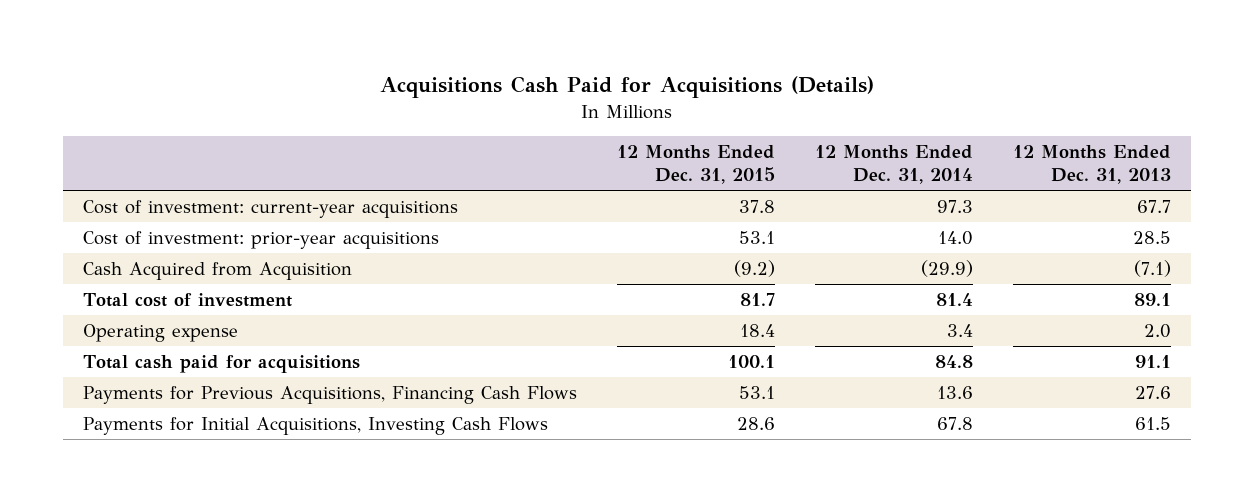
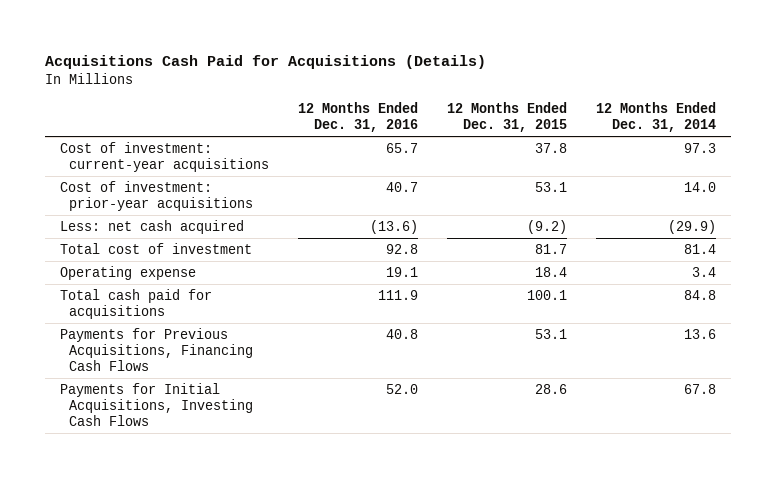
- | 12 Months Ended Dec. 31, 2015 | 12 Months Ended Dec. 31, 2014 | 12 Months Ended Dec. 31, 2013
+ | 12 Months Ended Dec. 31, 2016 | 12 Months Ended Dec. 31, 2015 | 12 Months Ended Dec. 31, 2014
- Cash Acquired from Acquisition | (9.2) | (29.9) | (7.1)
+ Less: net cash acquired | (13.6) | (9.2) | (29.9)

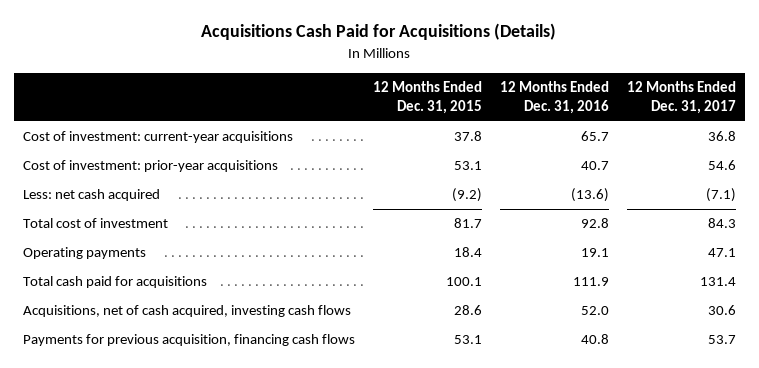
- | 12 Months Ended Dec. 31, 2016 | 12 Months Ended Dec. 31, 2015 | 12 Months Ended Dec. 31, 2014
+ | 12 Months Ended Dec. 31, 2015 | 12 Months Ended Dec. 31, 2016 | 12 Months Ended Dec. 31, 2017
- Operating expense | 19.1 | 18.4 | 3.4
+ Operating payments | 18.4 | 19.1 | 47.1
- Payments for Previous Acquisitions, Financing Cash Flows | 40.8 | 53.1 | 13.6
- Payments for Initial Acquisitions, Investing Cash Flows | 52.0 | 28.6 | 67.8
+ Acquisitions, net of cash acquired, investing cash flows | 28.6 | 52.0 | 30.6
+ Payments for previous acquisition, financing cash flows | 53.1 | 40.8 | 53.7

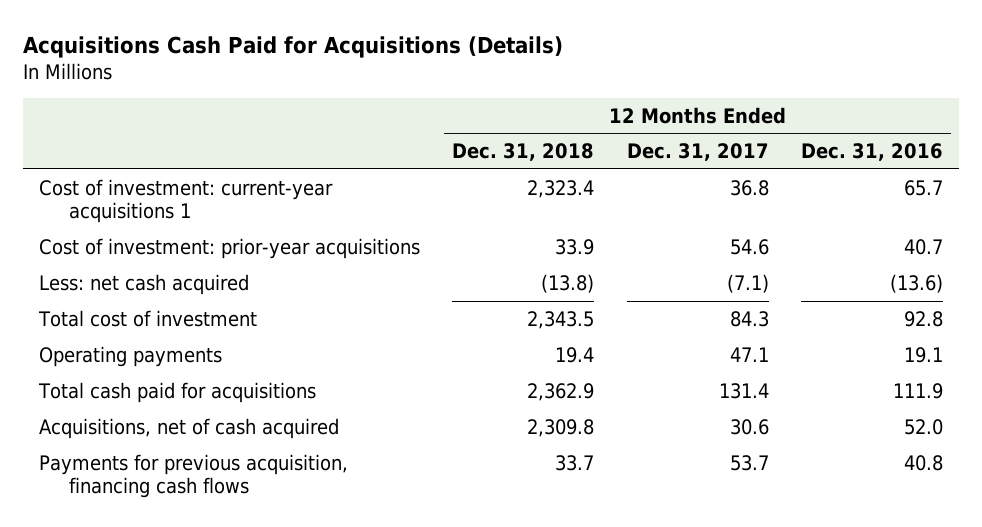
- | 12 Months Ended Dec. 31, 2015 | 12 Months Ended Dec. 31, 2016 | 12 Months Ended Dec. 31, 2017
+ | 12 Months Ended Dec. 31, 2018 | 12 Months Ended Dec. 31, 2017 | 12 Months Ended Dec. 31, 2016
- Cost of investment: current-year acquisitions | 37.8 | 65.7 | 36.8
+ Cost of investment: current-year acquisitions 1 | 2,323.4 | 36.8 | 65.7
- Acquisitions, net of cash acquired, investing cash flows | 28.6 | 52.0 | 30.6
+ Acquisitions, net of cash acquired | 2,309.8 | 30.6 | 52.0

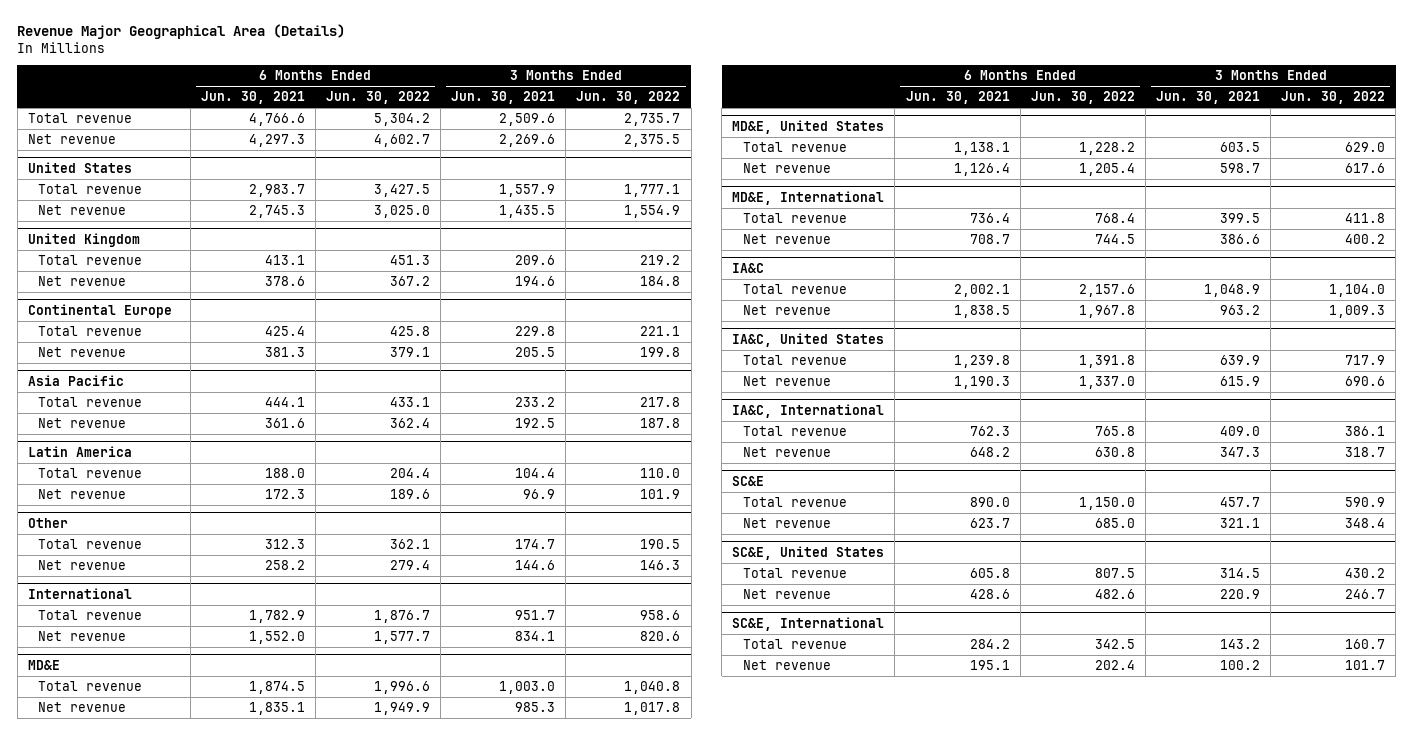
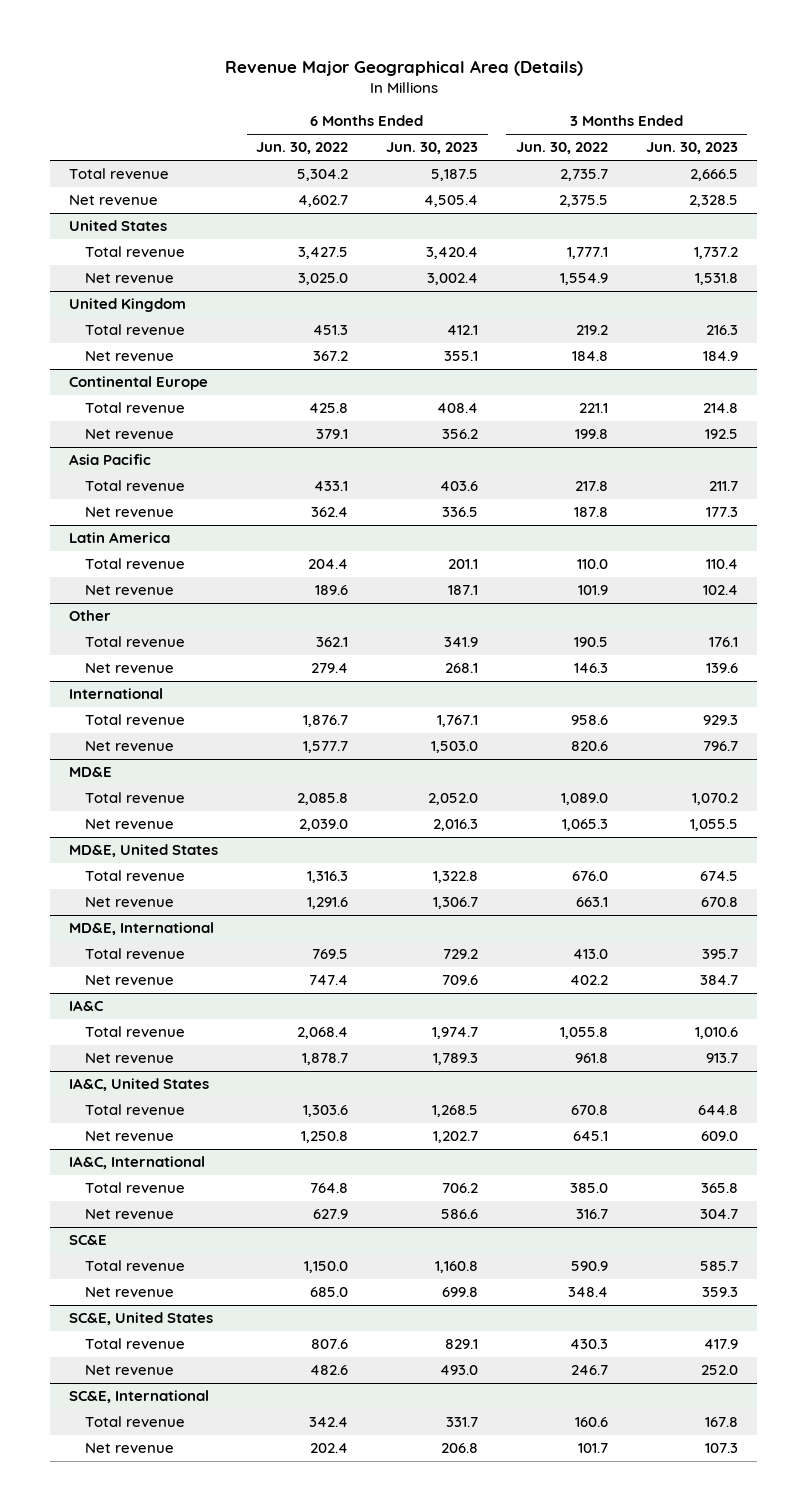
- | 6 Months Ended Jun. 30, 2021 | 6 Months Ended Jun. 30, 2022 | 3 Months Ended Jun. 30, 2021 | 3 Months Ended Jun. 30, 2022
+ | 6 Months Ended Jun. 30, 2022 | 6 Months Ended Jun. 30, 2023 | 3 Months Ended Jun. 30, 2022 | 3 Months Ended Jun. 30, 2023
@ MD&E
- Total revenue | 1,874.5 | 1,996.6 | 1,003.0 | 1,040.8
- Net revenue | 1,835.1 | 1,949.9 | 985.3 | 1,017.8
+ Total revenue | 2,085.8 | 2,052.0 | 1,089.0 | 1,070.2
+ Net revenue | 2,039.0 | 2,016.3 | 1,065.3 | 1,055.5
@ MD&E, United States
- Total revenue | 1,138.1 | 1,228.2 | 603.5 | 629.0
- Net revenue | 1,126.4 | 1,205.4 | 598.7 | 617.6
+ Total revenue | 1,316.3 | 1,322.8 | 676.0 | 674.5
+ Net revenue | 1,291.6 | 1,306.7 | 663.1 | 670.8
@ MD&E, International
- Total revenue | 736.4 | 768.4 | 399.5 | 411.8
- Net revenue | 708.7 | 744.5 | 386.6 | 400.2
+ Total revenue | 769.5 | 729.2 | 413.0 | 395.7
+ Net revenue | 747.4 | 709.6 | 402.2 | 384.7
@ IA&C
- Total revenue | 2,002.1 | 2,157.6 | 1,048.9 | 1,104.0
- Net revenue | 1,838.5 | 1,967.8 | 963.2 | 1,009.3
+ Total revenue | 2,068.4 | 1,974.7 | 1,055.8 | 1,010.6
+ Net revenue | 1,878.7 | 1,789.3 | 961.8 | 913.7
@ IA&C, United States
- Total revenue | 1,239.8 | 1,391.8 | 639.9 | 717.9
- Net revenue | 1,190.3 | 1,337.0 | 615.9 | 690.6
+ Total revenue | 1,303.6 | 1,268.5 | 670.8 | 644.8
+ Net revenue | 1,250.8 | 1,202.7 | 645.1 | 609.0
@ IA&C, International
- Total revenue | 762.3 | 765.8 | 409.0 | 386.1
- Net revenue | 648.2 | 630.8 | 347.3 | 318.7
+ Total revenue | 764.8 | 706.2 | 385.0 | 365.8
+ Net revenue | 627.9 | 586.6 | 316.7 | 304.7
@ SC&E, United States
- Total revenue | 605.8 | 807.5 | 314.5 | 430.2
+ Total revenue | 807.6 | 829.1 | 430.3 | 417.9
@ SC&E, International
- Total revenue | 284.2 | 342.5 | 143.2 | 160.7
+ Total revenue | 342.4 | 331.7 | 160.6 | 167.8

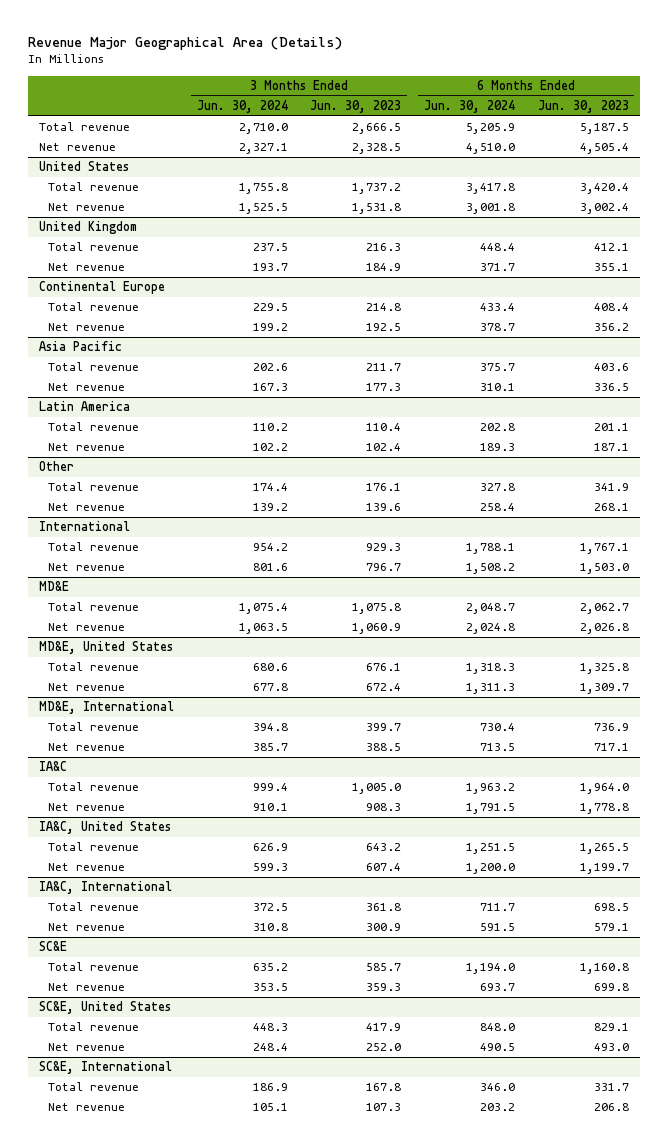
- | 6 Months Ended Jun. 30, 2022 | 6 Months Ended Jun. 30, 2023 | 3 Months Ended Jun. 30, 2022 | 3 Months Ended Jun. 30, 2023
+ | 3 Months Ended Jun. 30, 2024 | 3 Months Ended Jun. 30, 2023 | 6 Months Ended Jun. 30, 2024 | 6 Months Ended Jun. 30, 2023
@ MD&E
- Total revenue | 2,085.8 | 2,052.0 | 1,089.0 | 1,070.2
- Net revenue | 2,039.0 | 2,016.3 | 1,065.3 | 1,055.5
+ Total revenue | 1,075.4 | 1,075.8 | 2,048.7 | 2,062.7
+ Net revenue | 1,063.5 | 1,060.9 | 2,024.8 | 2,026.8
@ MD&E, United States
- Total revenue | 1,316.3 | 1,322.8 | 676.0 | 674.5
- Net revenue | 1,291.6 | 1,306.7 | 663.1 | 670.8
+ Total revenue | 680.6 | 676.1 | 1,318.3 | 1,325.8
+ Net revenue | 677.8 | 672.4 | 1,311.3 | 1,309.7
@ MD&E, International
- Total revenue | 769.5 | 729.2 | 413.0 | 395.7
- Net revenue | 747.4 | 709.6 | 402.2 | 384.7
+ Total revenue | 394.8 | 399.7 | 730.4 | 736.9
+ Net revenue | 385.7 | 388.5 | 713.5 | 717.1
@ IA&C
- Total revenue | 2,068.4 | 1,974.7 | 1,055.8 | 1,010.6
- Net revenue | 1,878.7 | 1,789.3 | 961.8 | 913.7
+ Total revenue | 999.4 | 1,005.0 | 1,963.2 | 1,964.0
+ Net revenue | 910.1 | 908.3 | 1,791.5 | 1,778.8
@ IA&C, United States
- Total revenue | 1,303.6 | 1,268.5 | 670.8 | 644.8
- Net revenue | 1,250.8 | 1,202.7 | 645.1 | 609.0
+ Total revenue | 626.9 | 643.2 | 1,251.5 | 1,265.5
+ Net revenue | 599.3 | 607.4 | 1,200.0 | 1,199.7
@ IA&C, International
- Total revenue | 764.8 | 706.2 | 385.0 | 365.8
- Net revenue | 627.9 | 586.6 | 316.7 | 304.7
+ Total revenue | 372.5 | 361.8 | 711.7 | 698.5
+ Net revenue | 310.8 | 300.9 | 591.5 | 579.1

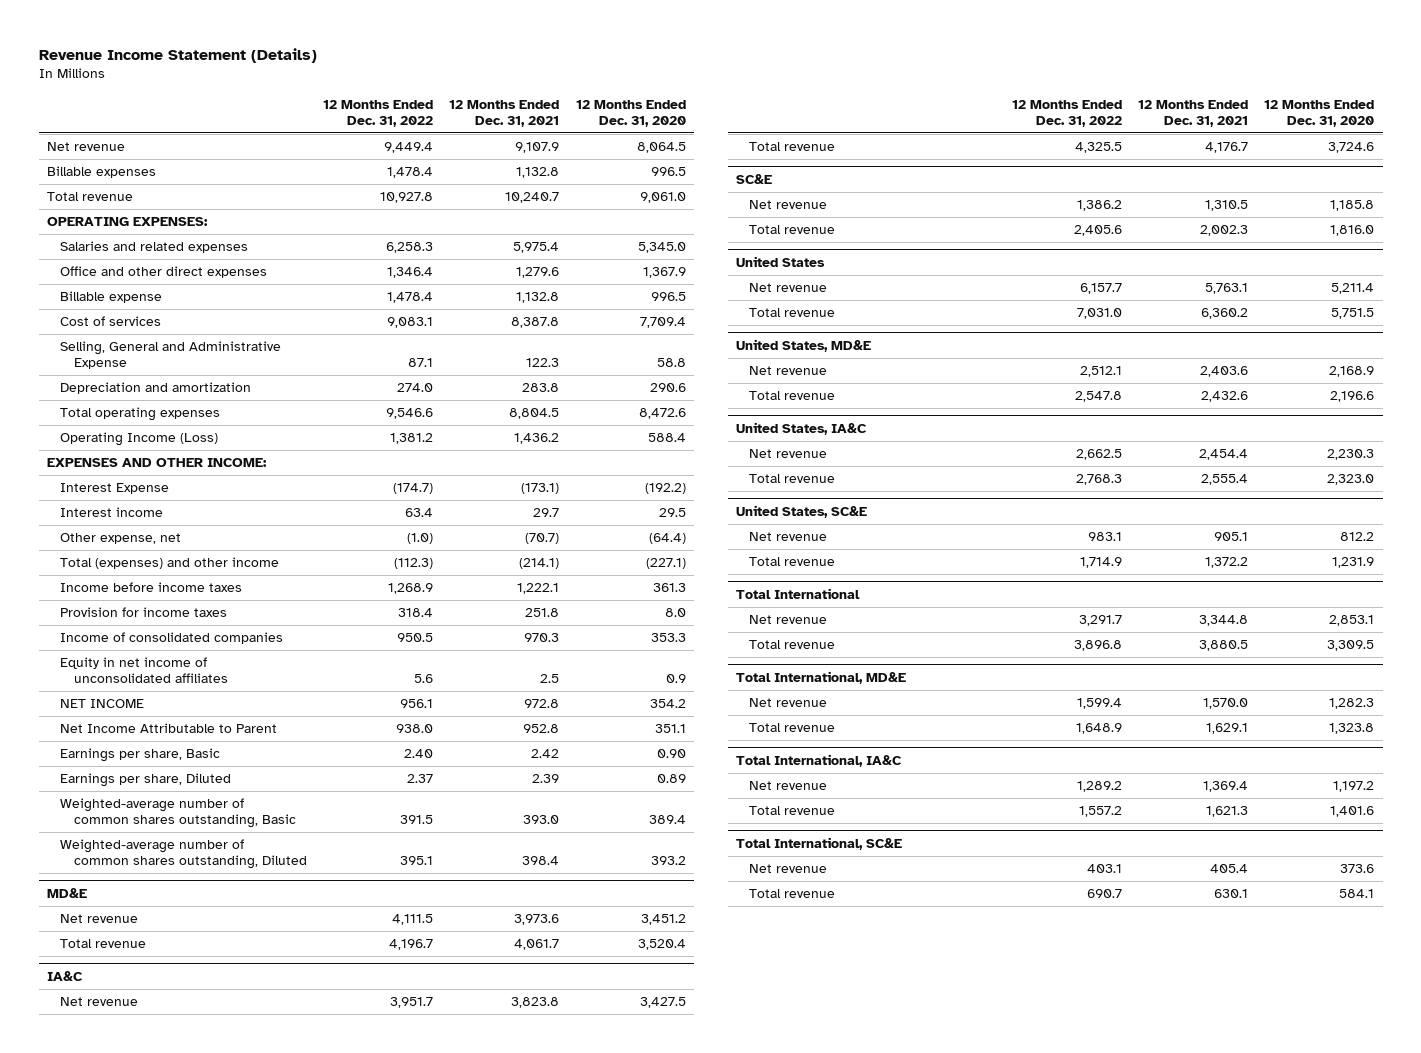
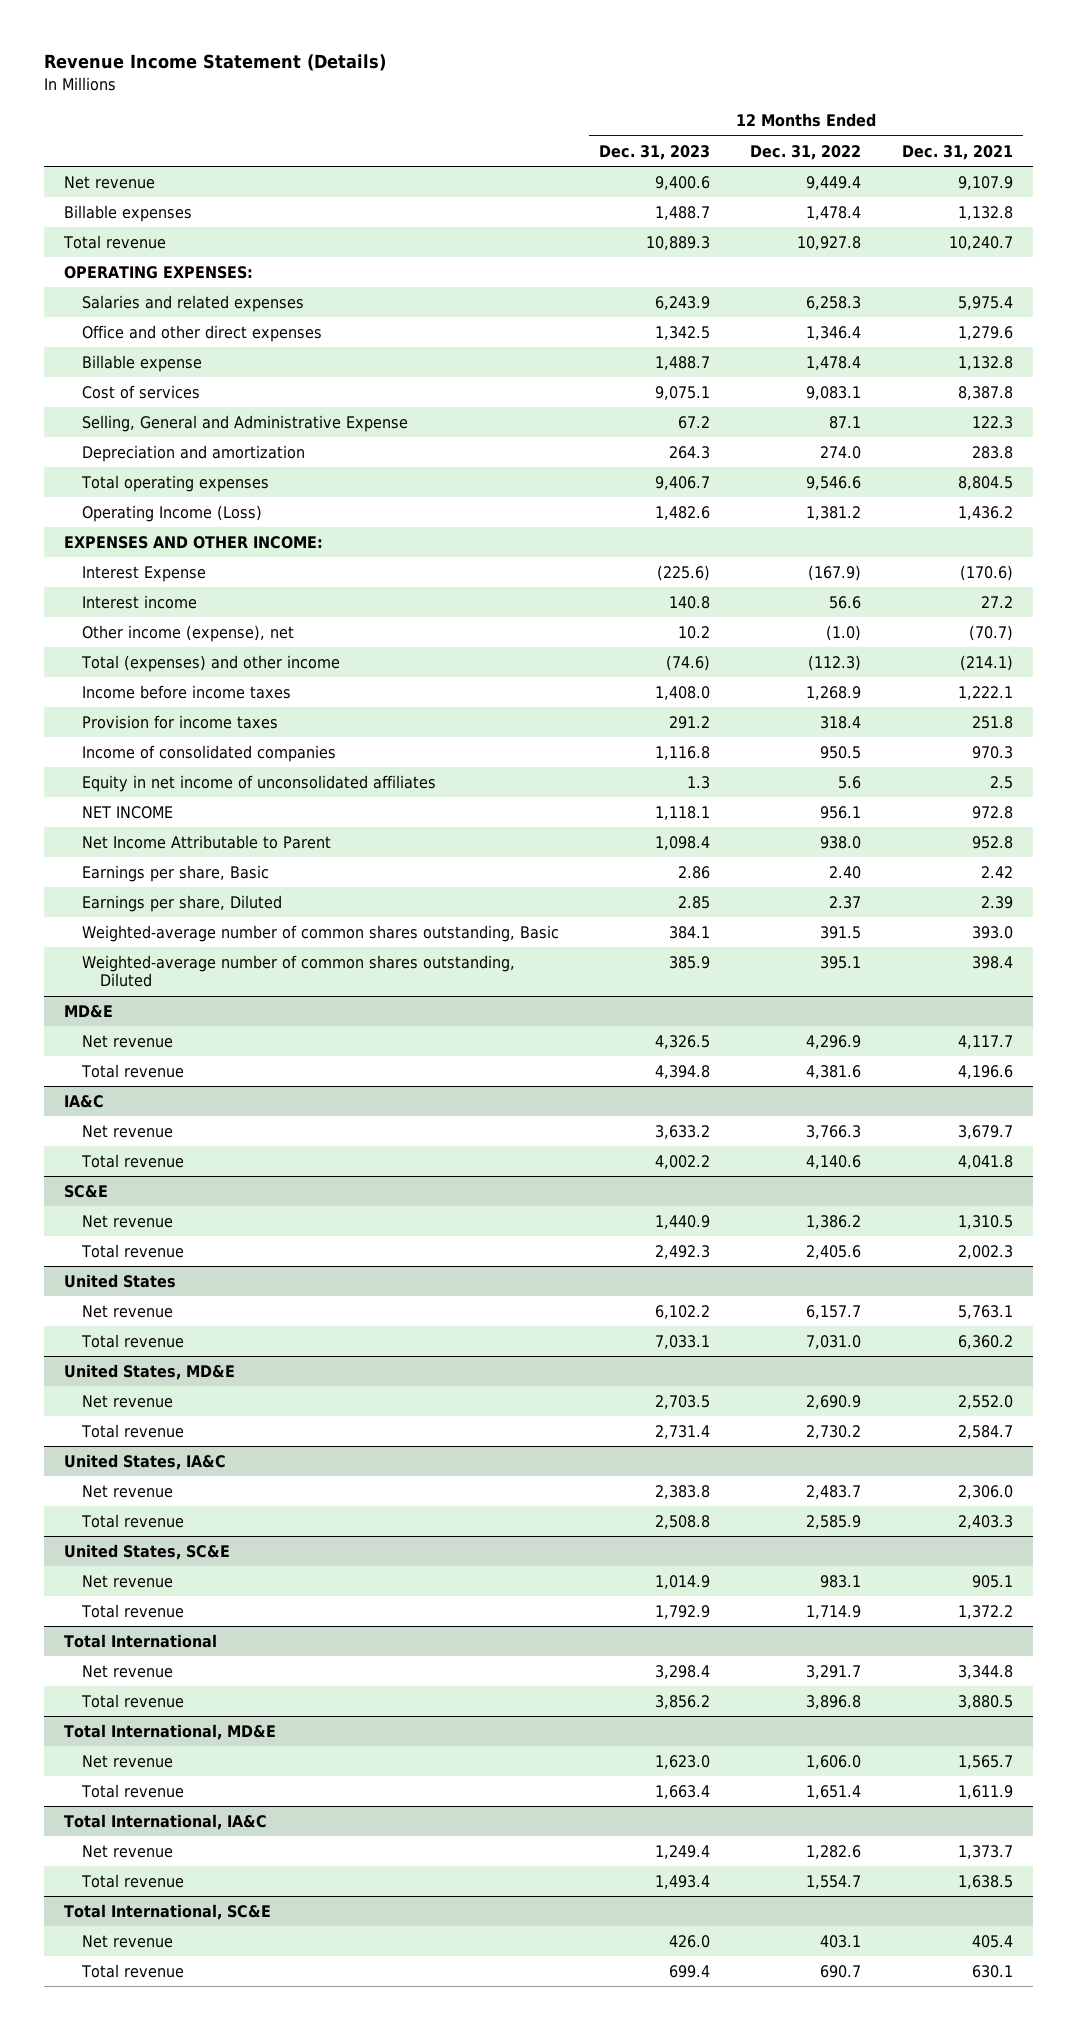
- | 12 Months Ended Dec. 31, 2022 | 12 Months Ended Dec. 31, 2021 | 12 Months Ended Dec. 31, 2020
+ | 12 Months Ended Dec. 31, 2023 | 12 Months Ended Dec. 31, 2022 | 12 Months Ended Dec. 31, 2021
- Interest Expense | (174.7) | (173.1) | (192.2)
- Interest income | 63.4 | 29.7 | 29.5
- Other expense, net | (1.0) | (70.7) | (64.4)
+ Interest Expense | (225.6) | (167.9) | (170.6)
+ Interest income | 140.8 | 56.6 | 27.2
+ Other income (expense), net | 10.2 | (1.0) | (70.7)
@ MD&E
- Net revenue | 4,111.5 | 3,973.6 | 3,451.2
- Total revenue | 4,196.7 | 4,061.7 | 3,520.4
+ Net revenue | 4,326.5 | 4,296.9 | 4,117.7
+ Total revenue | 4,394.8 | 4,381.6 | 4,196.6
@ IA&C
- Net revenue | 3,951.7 | 3,823.8 | 3,427.5
- Total revenue | 4,325.5 | 4,176.7 | 3,724.6
+ Net revenue | 3,633.2 | 3,766.3 | 3,679.7
+ Total revenue | 4,002.2 | 4,140.6 | 4,041.8
@ United States, MD&E
- Net revenue | 2,512.1 | 2,403.6 | 2,168.9
- Total revenue | 2,547.8 | 2,432.6 | 2,196.6
+ Net revenue | 2,703.5 | 2,690.9 | 2,552.0
+ Total revenue | 2,731.4 | 2,730.2 | 2,584.7
@ United States, IA&C
- Net revenue | 2,662.5 | 2,454.4 | 2,230.3
- Total revenue | 2,768.3 | 2,555.4 | 2,323.0
+ Net revenue | 2,383.8 | 2,483.7 | 2,306.0
+ Total revenue | 2,508.8 | 2,585.9 | 2,403.3
@ Total International, MD&E
- Net revenue | 1,599.4 | 1,570.0 | 1,282.3
- Total revenue | 1,648.9 | 1,629.1 | 1,323.8
+ Net revenue | 1,623.0 | 1,606.0 | 1,565.7
+ Total revenue | 1,663.4 | 1,651.4 | 1,611.9
@ Total International, IA&C
- Net revenue | 1,289.2 | 1,369.4 | 1,197.2
- Total revenue | 1,557.2 | 1,621.3 | 1,401.6
+ Net revenue | 1,249.4 | 1,282.6 | 1,373.7
+ Total revenue | 1,493.4 | 1,554.7 | 1,638.5

